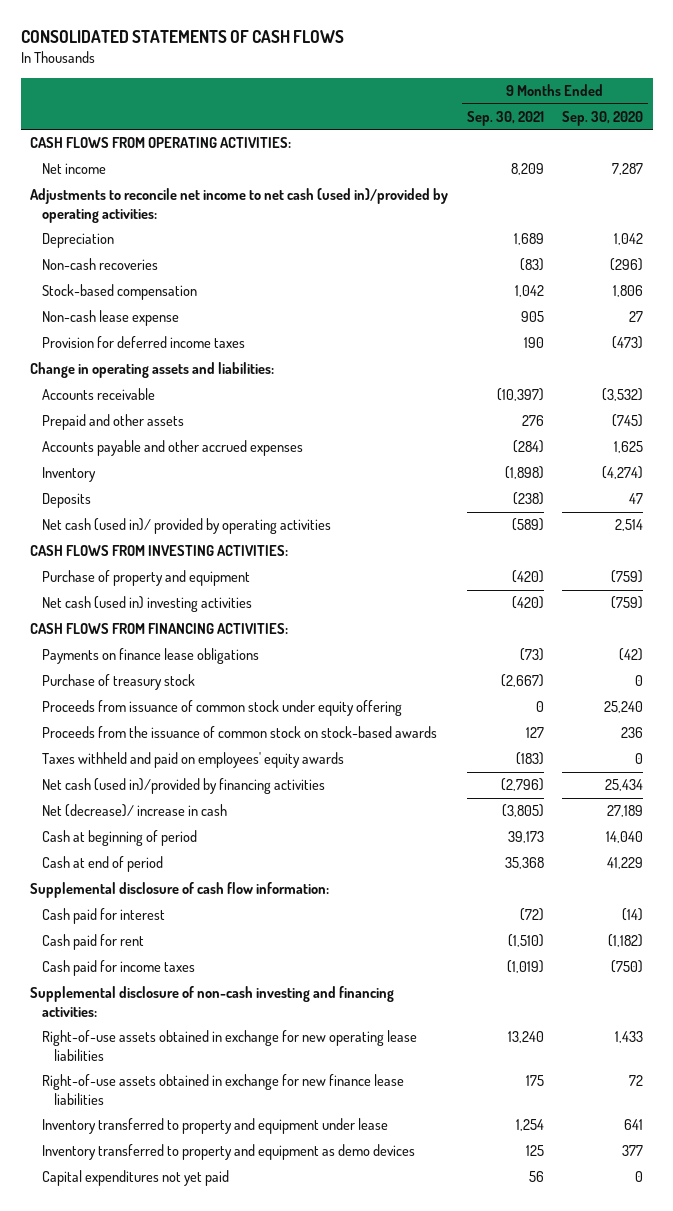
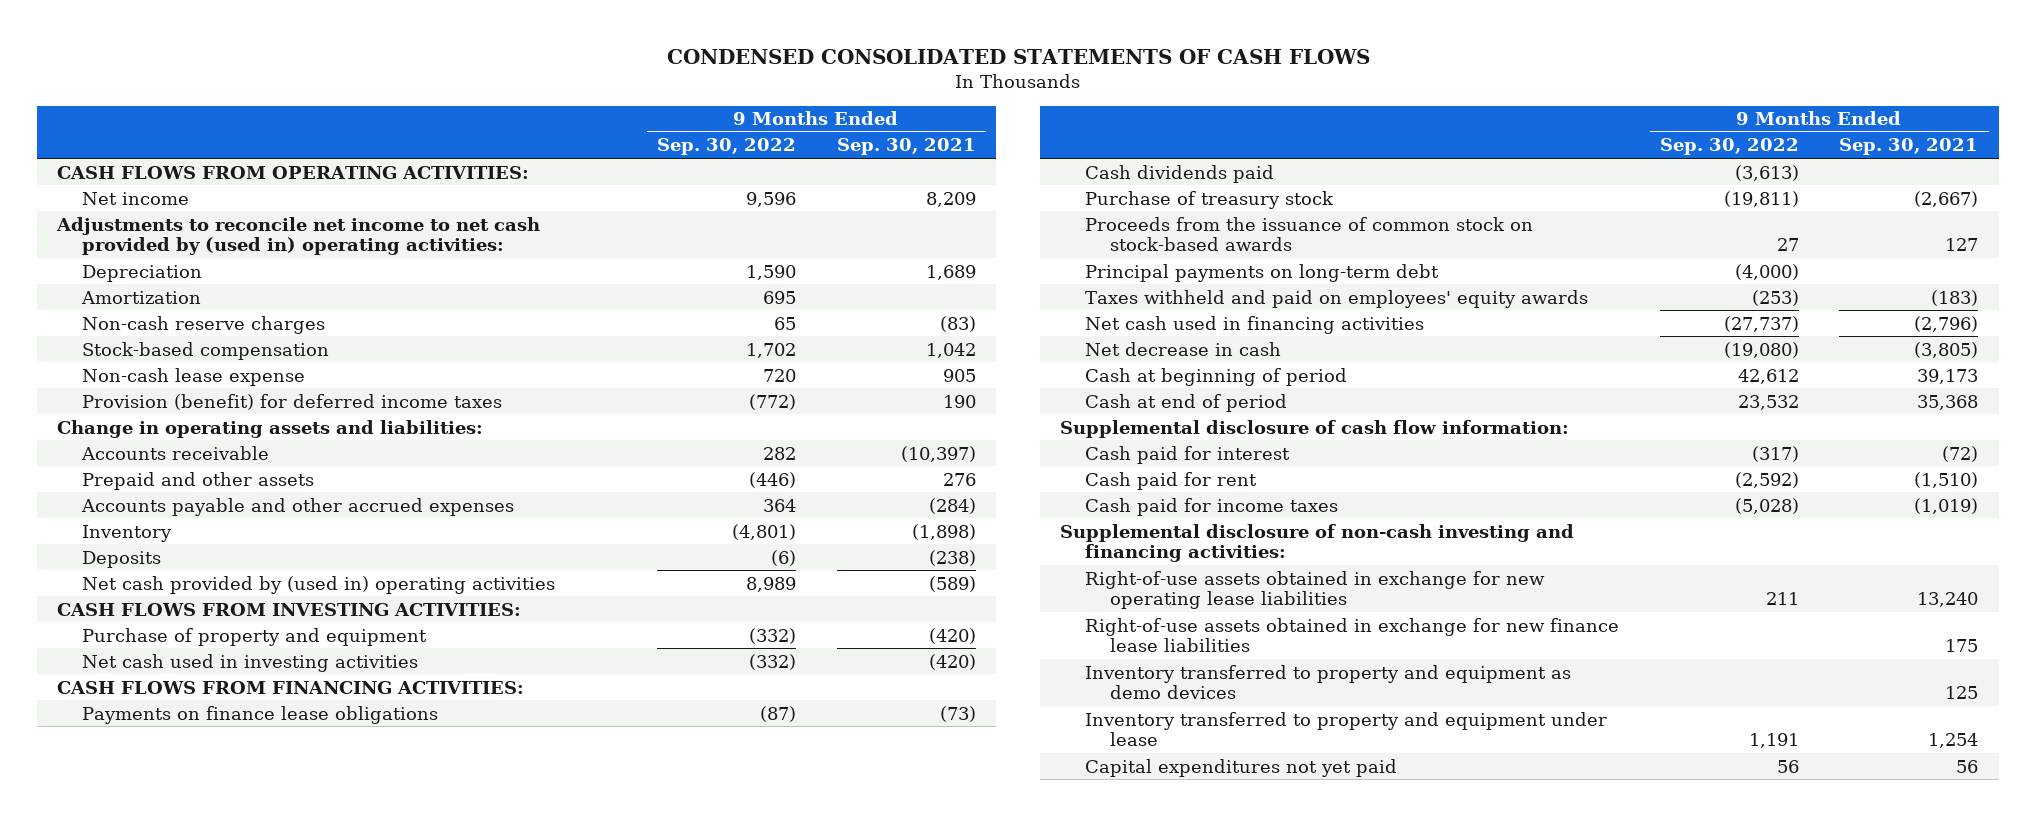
- CONSOLIDATED STATEMENTS OF CASH FLOWS
+ CONDENSED CONSOLIDATED STATEMENTS OF CASH FLOWS
- | 9 Months Ended Sep. 30, 2021 | 9 Months Ended Sep. 30, 2020
+ | 9 Months Ended Sep. 30, 2022 | 9 Months Ended Sep. 30, 2021
- Adjustments to reconcile net income to net cash (used in)/provided by operating activities:
+ Adjustments to reconcile net income to net cash provided by (used in) operating activities:
- Non-cash recoveries | (83) | (296)
+ Amortization | 695 |
+ Non-cash reserve charges | 65 | (83)
- Provision for deferred income taxes | 190 | (473)
+ Provision (benefit) for deferred income taxes | (772) | 190
- Net cash (used in)/ provided by operating activities | (589) | 2,514
+ Net cash provided by (used in) operating activities | 8,989 | (589)
- Net cash (used in) investing activities | (420) | (759)
+ Net cash used in investing activities | (332) | (420)
+ Cash dividends paid | (3,613) |
- Proceeds from issuance of common stock under equity offering | 0 | 25,240
+ Principal payments on long-term debt | (4,000) |
- Net cash (used in)/provided by financing activities | (2,796) | 25,434
- Net (decrease)/ increase in cash | (3,805) | 27,189
+ Net cash used in financing activities | (27,737) | (2,796)
+ Net decrease in cash | (19,080) | (3,805)
moved down: Inventory transferred to property and equipment under lease | 1,191 | 1,254

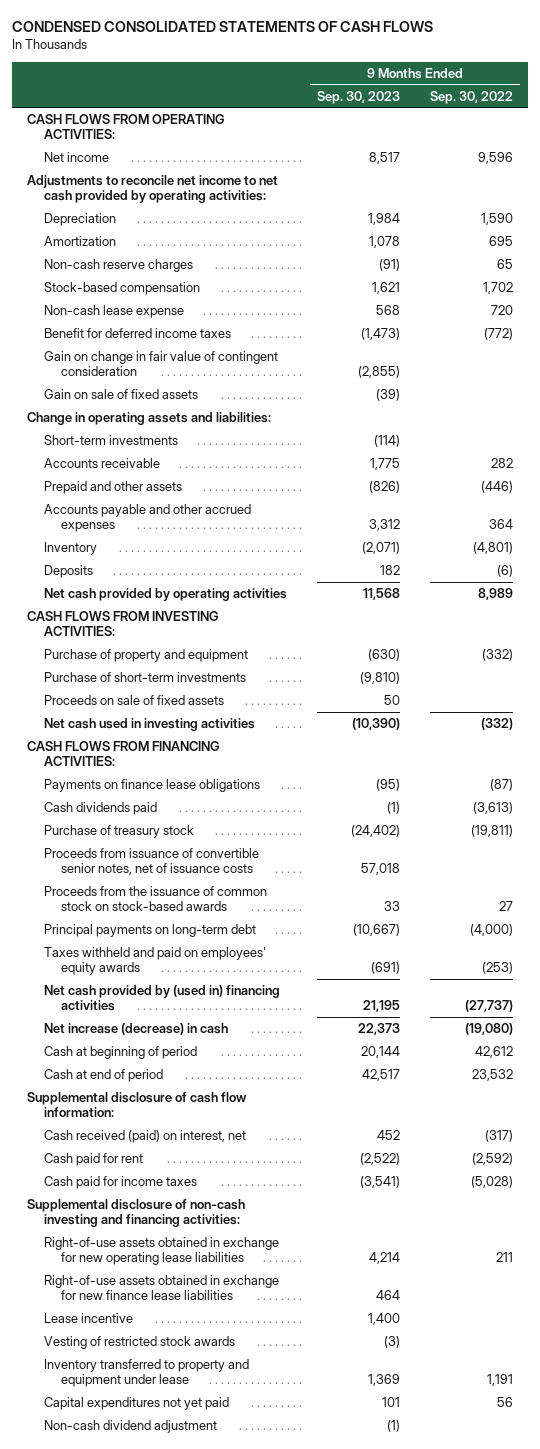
- | 9 Months Ended Sep. 30, 2022 | 9 Months Ended Sep. 30, 2021
+ | 9 Months Ended Sep. 30, 2023 | 9 Months Ended Sep. 30, 2022
- Adjustments to reconcile net income to net cash provided by (used in) operating activities:
+ Adjustments to reconcile net income to net cash provided by operating activities:
- Provision (benefit) for deferred income taxes | (772) | 190
+ Benefit for deferred income taxes | (1,473) | (772)
+ Gain on change in fair value of contingent consideration | (2,855) |
+ Gain on sale of fixed assets | (39) |
+ Short-term investments | (114) |
- Net cash provided by (used in) operating activities | 8,989 | (589)
+ Net cash provided by operating activities | 11,568 | 8,989
+ Purchase of short-term investments | (9,810) |
+ Proceeds on sale of fixed assets | 50 |
+ Proceeds from issuance of convertible senior notes, net of issuance costs | 57,018 |
- Net cash used in financing activities | (27,737) | (2,796)
- Net decrease in cash | (19,080) | (3,805)
+ Net cash provided by (used in) financing activities | 21,195 | (27,737)
+ Net increase (decrease) in cash | 22,373 | (19,080)
- Cash paid for interest | (317) | (72)
+ Cash received (paid) on interest, net | 452 | (317)
- Inventory transferred to property and equipment as demo devices | | 125
+ Lease incentive | 1,400 |
+ Vesting of restricted stock awards | (3) |
+ Non-cash dividend adjustment | (1) |

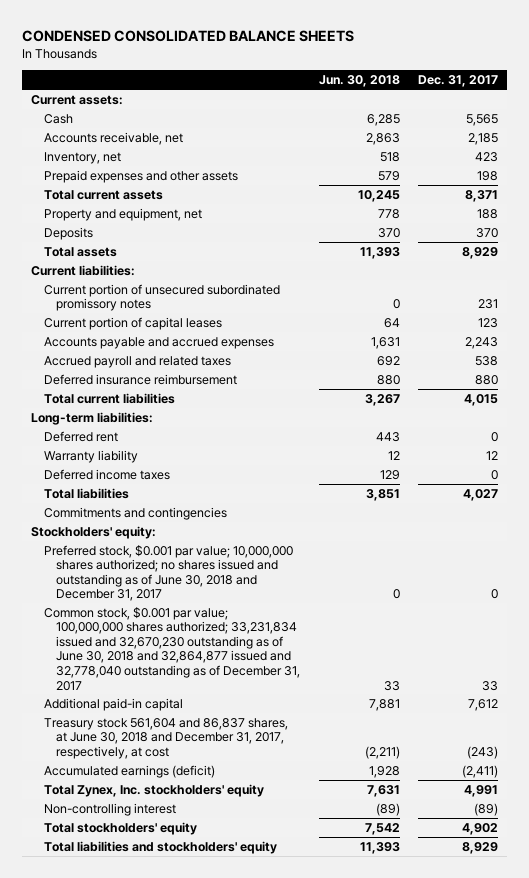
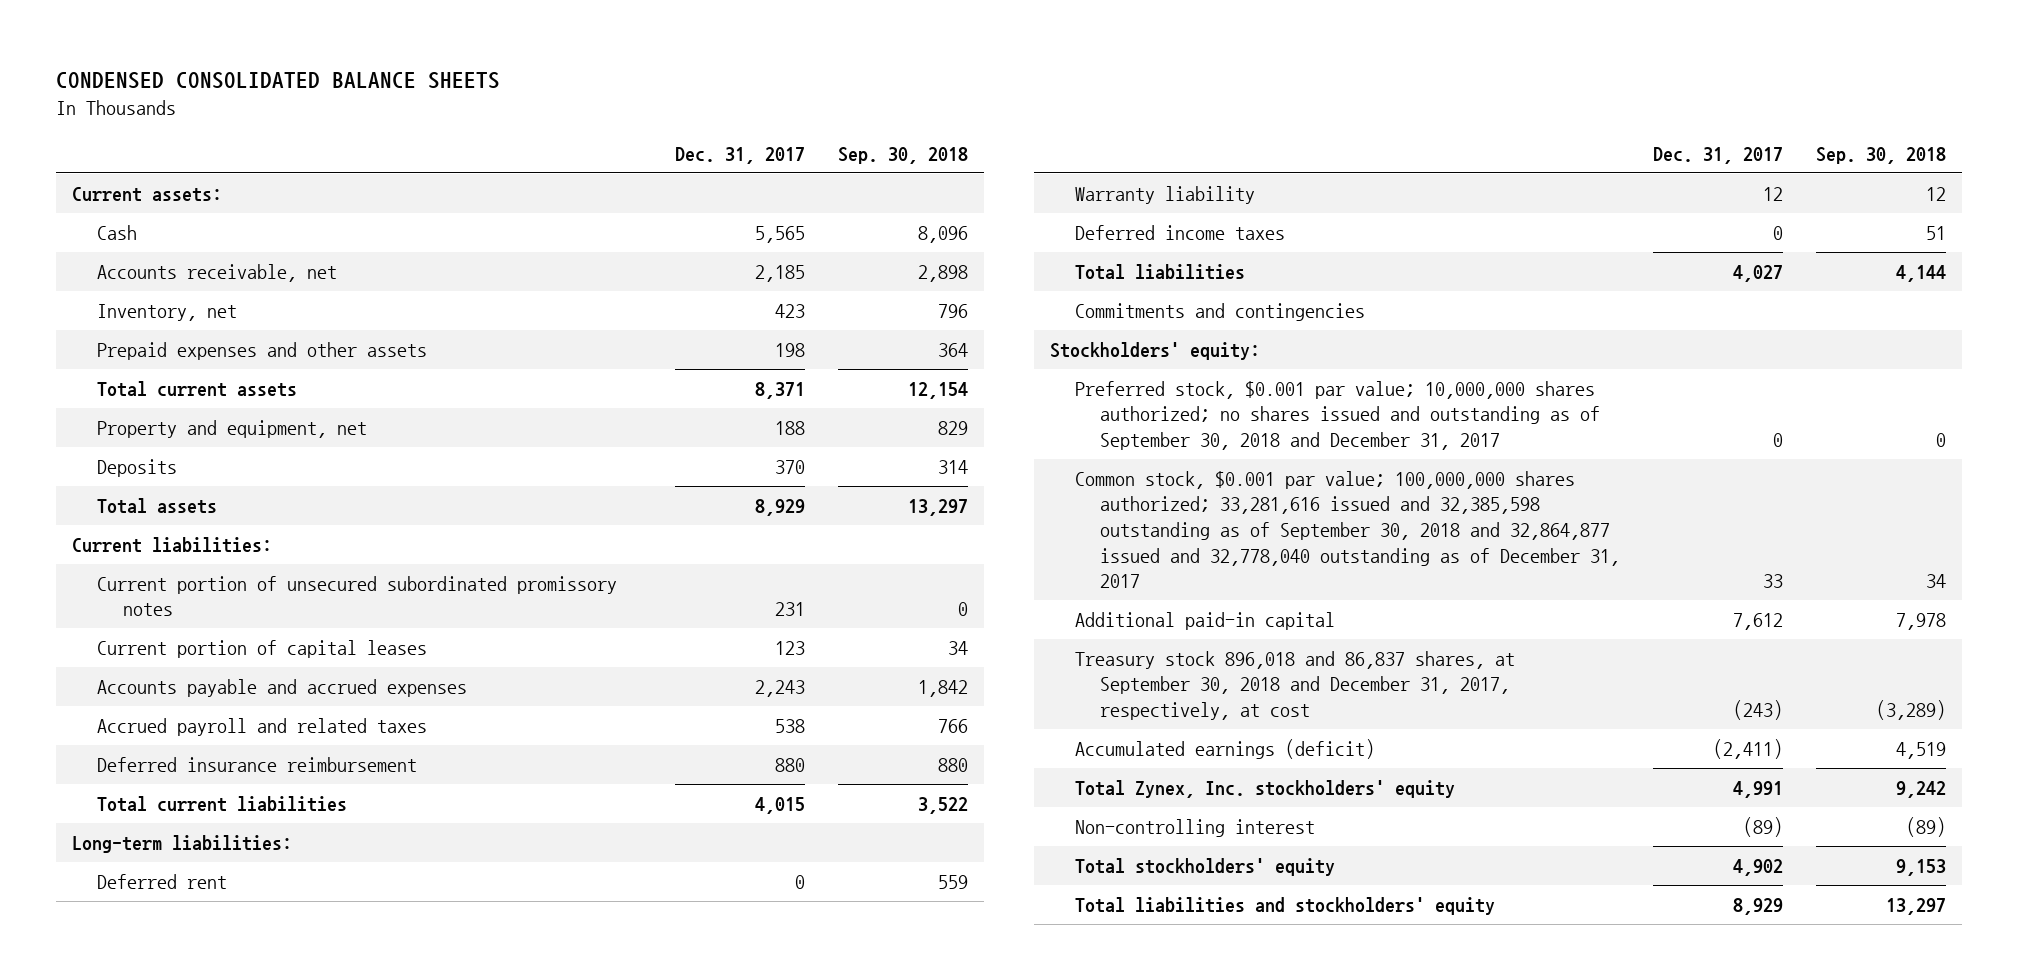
- | Jun. 30, 2018 | Dec. 31, 2017
+ | Dec. 31, 2017 | Sep. 30, 2018
- Preferred stock, $0.001 par value; 10,000,000 shares authorized; no shares issued and outstanding as of June 30, 2018 and December 31, 2017 | 0 | 0
- Common stock, $0.001 par value; 100,000,000 shares authorized; 33,231,834 issued and 32,670,230 outstanding as of June 30, 2018 and 32,864,877 issued and 32,778,040 outstanding as of December 31, 2017 | 33 | 33
+ Preferred stock, $0.001 par value; 10,000,000 shares authorized; no shares issued and outstanding as of September 30, 2018 and December 31, 2017 | 0 | 0
+ Common stock, $0.001 par value; 100,000,000 shares authorized; 33,281,616 issued and 32,385,598 outstanding as of September 30, 2018 and 32,864,877 issued and 32,778,040 outstanding as of December 31, 2017 | 33 | 34
- Treasury stock 561,604 and 86,837 shares, at June 30, 2018 and December 31, 2017, respectively, at cost | (2,211) | (243)
+ Treasury stock 896,018 and 86,837 shares, at September 30, 2018 and December 31, 2017, respectively, at cost | (243) | (3,289)

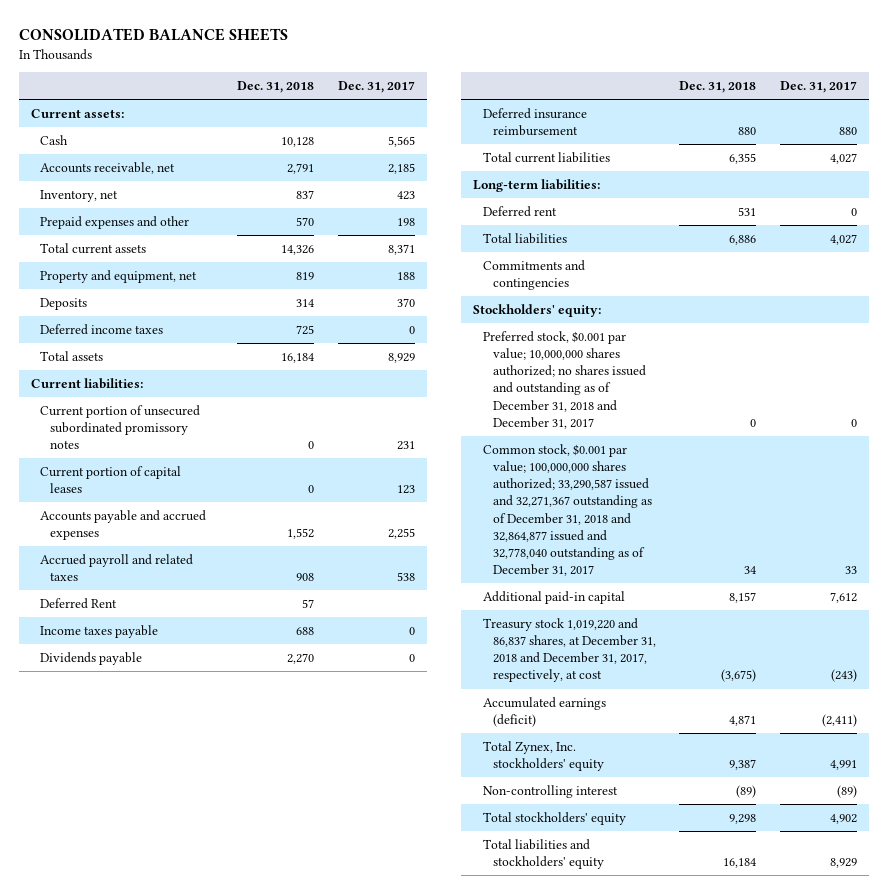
- CONDENSED CONSOLIDATED BALANCE SHEETS
+ CONSOLIDATED BALANCE SHEETS
- | Dec. 31, 2017 | Sep. 30, 2018
+ | Dec. 31, 2018 | Dec. 31, 2017
- Prepaid expenses and other assets | 198 | 364
+ Prepaid expenses and other | 570 | 198
moved up: Deferred income taxes | 725 | 0
- Accounts payable and accrued expenses | 2,243 | 1,842
+ Accounts payable and accrued expenses | 1,552 | 2,255
+ Deferred Rent | 57 |
+ Income taxes payable | 688 | 0
+ Dividends payable | 2,270 | 0
- Total current liabilities | 4,015 | 3,522
+ Total current liabilities | 6,355 | 4,027
- Warranty liability | 12 | 12
- Preferred stock, $0.001 par value; 10,000,000 shares authorized; no shares issued and outstanding as of September 30, 2018 and December 31, 2017 | 0 | 0
- Common stock, $0.001 par value; 100,000,000 shares authorized; 33,281,616 issued and 32,385,598 outstanding as of September 30, 2018 and 32,864,877 issued and 32,778,040 outstanding as of December 31, 2017 | 33 | 34
+ Preferred stock, $0.001 par value; 10,000,000 shares authorized; no shares issued and outstanding as of December 31, 2018 and December 31, 2017 | 0 | 0
+ Common stock, $0.001 par value; 100,000,000 shares authorized; 33,290,587 issued and 32,271,367 outstanding as of December 31, 2018 and 32,864,877 issued and 32,778,040 outstanding as of December 31, 2017 | 34 | 33
- Treasury stock 896,018 and 86,837 shares, at September 30, 2018 and December 31, 2017, respectively, at cost | (243) | (3,289)
+ Treasury stock 1,019,220 and 86,837 shares, at December 31, 2018 and December 31, 2017, respectively, at cost | (3,675) | (243)

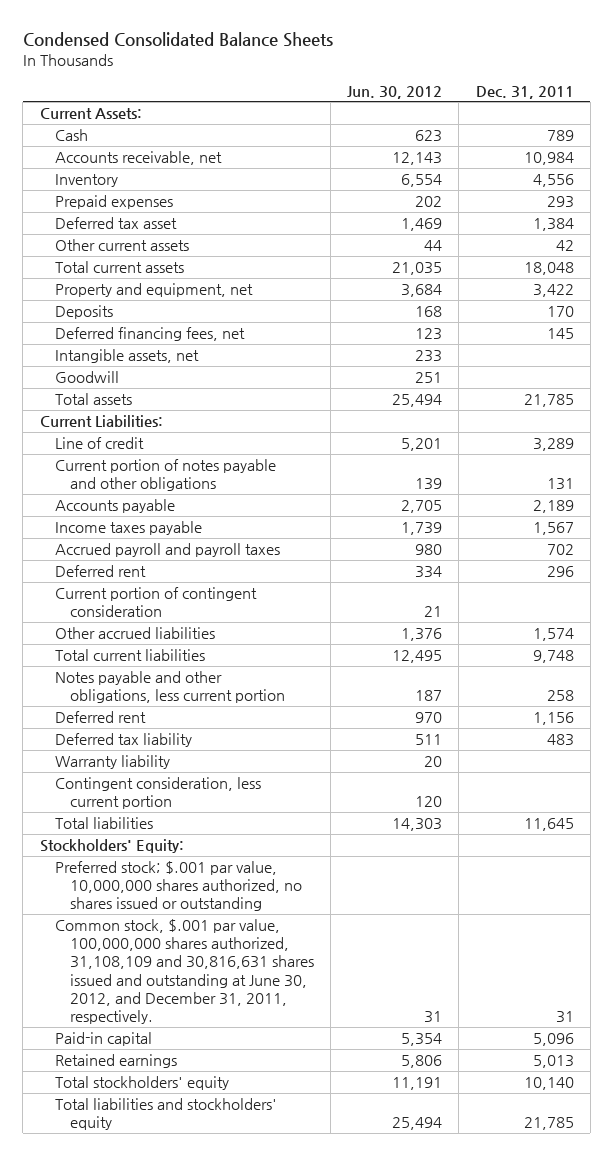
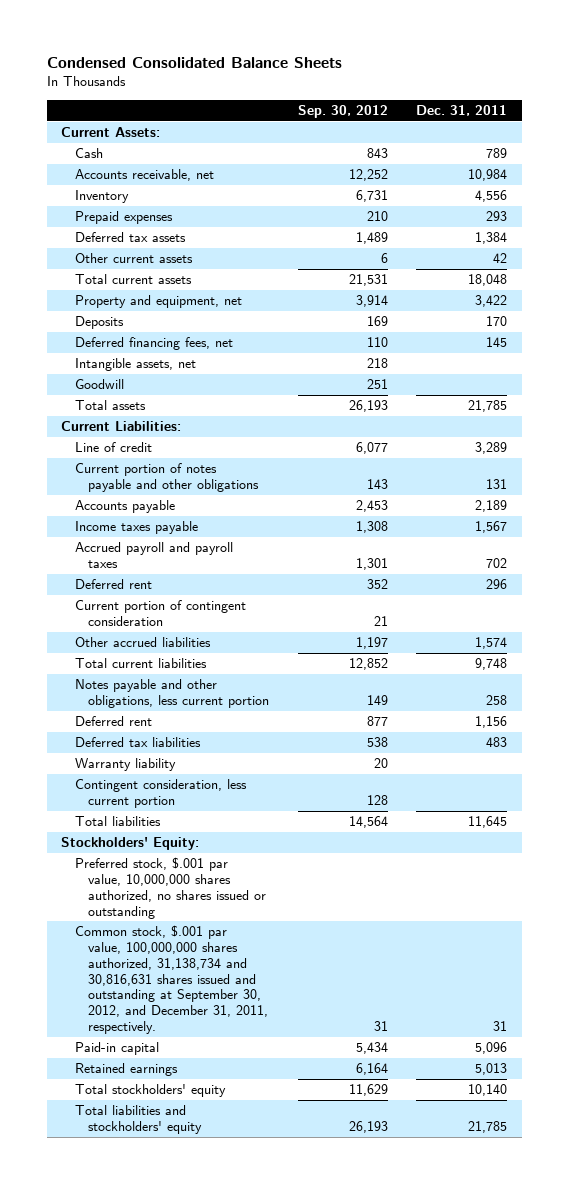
- | Jun. 30, 2012 | Dec. 31, 2011
+ | Sep. 30, 2012 | Dec. 31, 2011
- Deferred tax asset | 1,469 | 1,384
+ Deferred tax assets | 1,489 | 1,384
- Deferred tax liability | 511 | 483
+ Deferred tax liabilities | 538 | 483
- Preferred stock; $.001 par value, 10,000,000 shares authorized, no shares issued or outstanding
- Common stock, $.001 par value, 100,000,000 shares authorized, 31,108,109 and 30,816,631 shares issued and outstanding at June 30, 2012, and December 31, 2011, respectively. | 31 | 31
+ Preferred stock, $.001 par value, 10,000,000 shares authorized, no shares issued or outstanding
+ Common stock, $.001 par value, 100,000,000 shares authorized, 31,138,734 and 30,816,631 shares issued and outstanding at September 30, 2012, and December 31, 2011, respectively. | 31 | 31

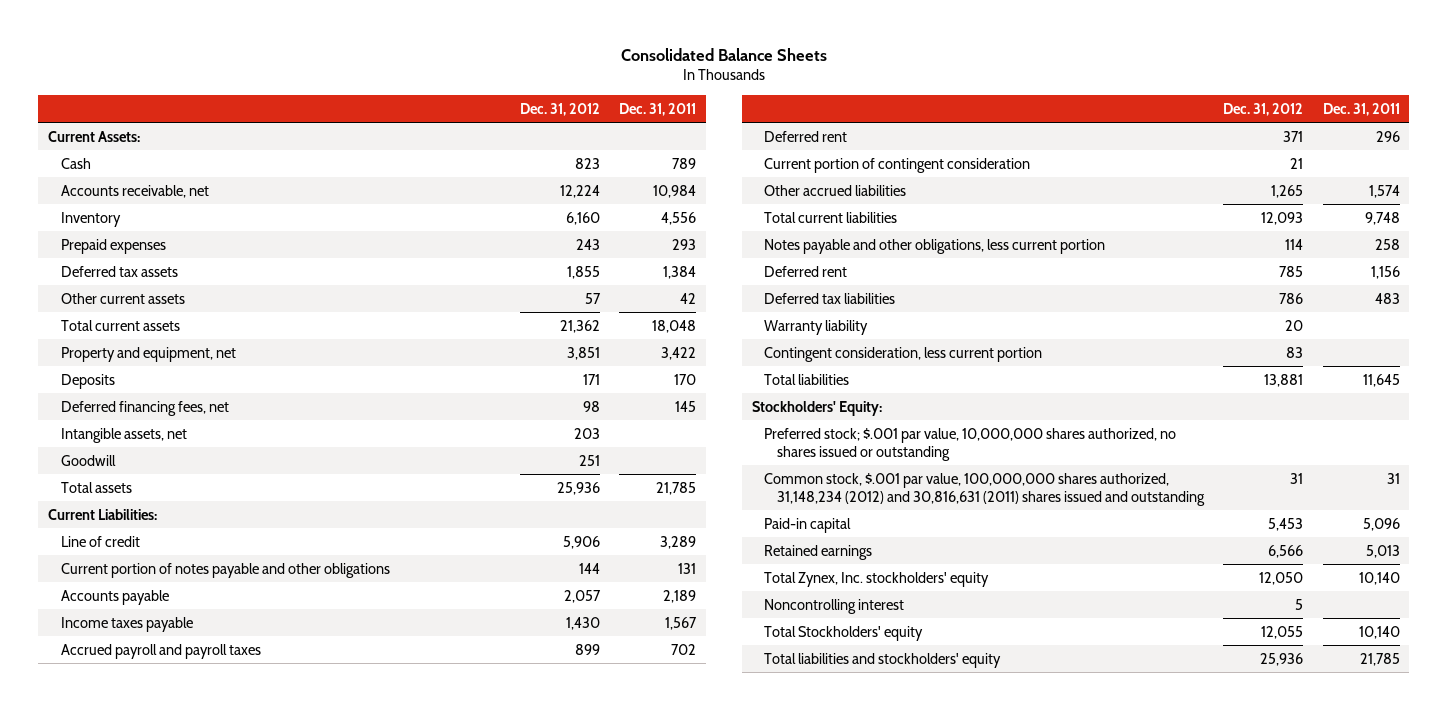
- Condensed Consolidated Balance Sheets
+ Consolidated Balance Sheets
- | Sep. 30, 2012 | Dec. 31, 2011
+ | Dec. 31, 2012 | Dec. 31, 2011
- Preferred stock, $.001 par value, 10,000,000 shares authorized, no shares issued or outstanding
- Common stock, $.001 par value, 100,000,000 shares authorized, 31,138,734 and 30,816,631 shares issued and outstanding at September 30, 2012, and December 31, 2011, respectively. | 31 | 31
+ Preferred stock; $.001 par value, 10,000,000 shares authorized, no shares issued or outstanding
+ Common stock, $.001 par value, 100,000,000 shares authorized, 31,148,234 (2012) and 30,816,631 (2011) shares issued and outstanding | 31 | 31
- Total stockholders' equity | 11,629 | 10,140
+ Total Zynex, Inc. stockholders' equity | 12,050 | 10,140
+ Noncontrolling interest | 5 |
+ Total Stockholders' equity | 12,055 | 10,140

